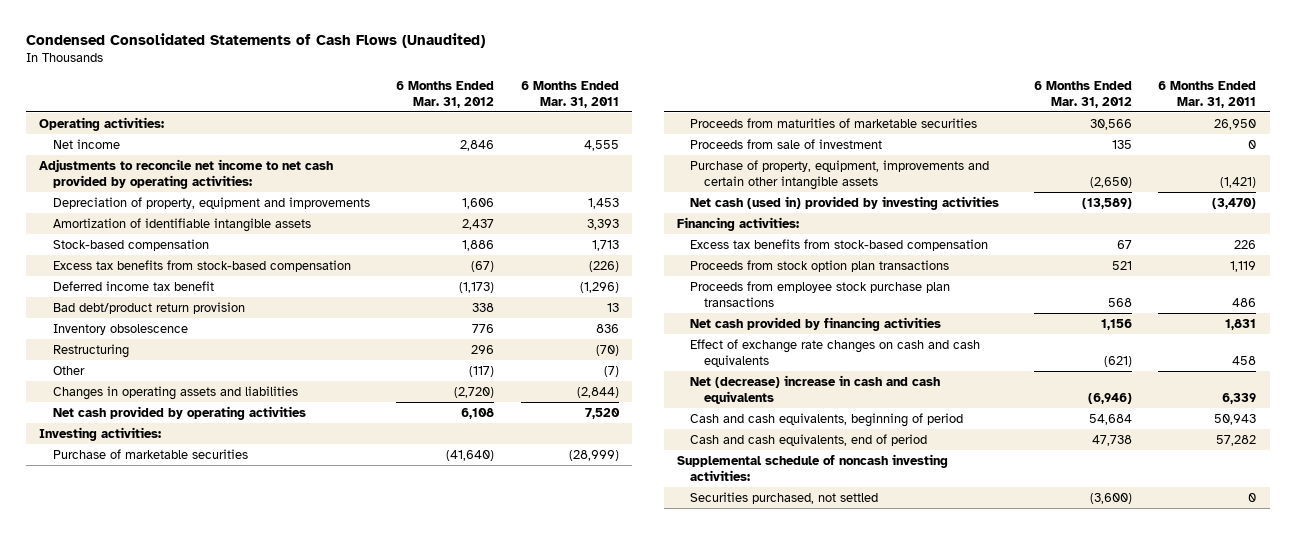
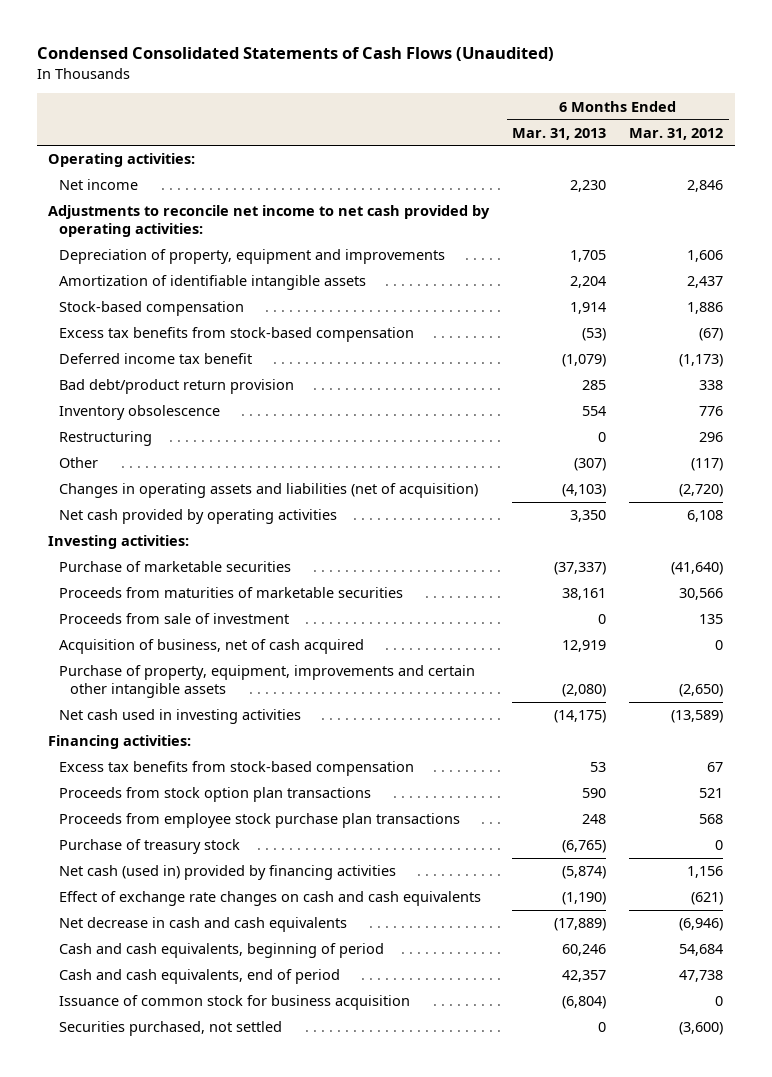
- | 6 Months Ended Mar. 31, 2012 | 6 Months Ended Mar. 31, 2011
+ | 6 Months Ended Mar. 31, 2013 | 6 Months Ended Mar. 31, 2012
- Changes in operating assets and liabilities | (2,720) | (2,844)
+ Changes in operating assets and liabilities (net of acquisition) | (4,103) | (2,720)
+ Acquisition of business, net of cash acquired | 12,919 | 0
- Net cash (used in) provided by investing activities | (13,589) | (3,470)
+ Net cash used in investing activities | (14,175) | (13,589)
- Net cash provided by financing activities | 1,156 | 1,831
+ Purchase of treasury stock | (6,765) | 0
+ Net cash (used in) provided by financing activities | (5,874) | 1,156
- Net (decrease) increase in cash and cash equivalents | (6,946) | 6,339
+ Net decrease in cash and cash equivalents | (17,889) | (6,946)
- Supplemental schedule of noncash investing activities:
+ Issuance of common stock for business acquisition | (6,804) | 0

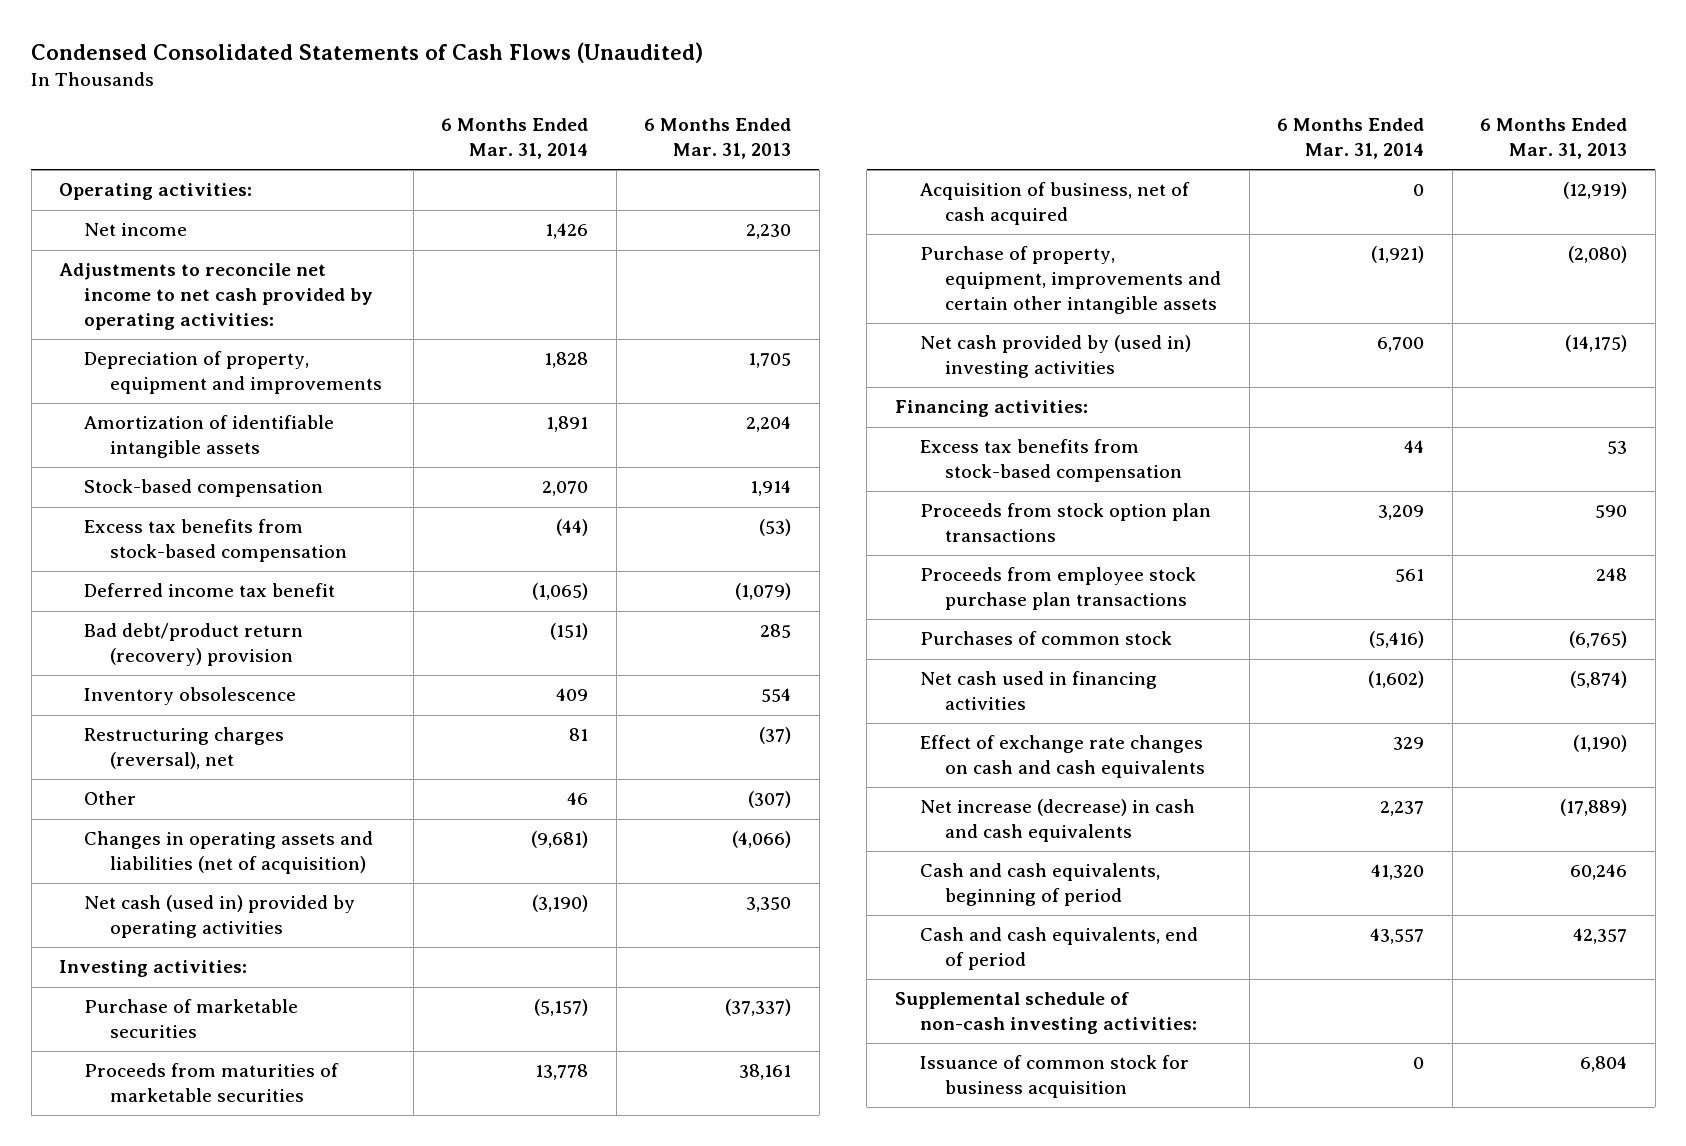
- | 6 Months Ended Mar. 31, 2013 | 6 Months Ended Mar. 31, 2012
+ | 6 Months Ended Mar. 31, 2014 | 6 Months Ended Mar. 31, 2013
- Bad debt/product return provision | 285 | 338
+ Bad debt/product return (recovery) provision | (151) | 285
- Restructuring | 0 | 296
+ Restructuring charges (reversal), net | 81 | (37)
- Changes in operating assets and liabilities (net of acquisition) | (4,103) | (2,720)
- Net cash provided by operating activities | 3,350 | 6,108
+ Changes in operating assets and liabilities (net of acquisition) | (9,681) | (4,066)
+ Net cash (used in) provided by operating activities | (3,190) | 3,350
- Proceeds from sale of investment | 0 | 135
- Acquisition of business, net of cash acquired | 12,919 | 0
+ Acquisition of business, net of cash acquired | 0 | (12,919)
- Net cash used in investing activities | (14,175) | (13,589)
+ Net cash provided by (used in) investing activities | 6,700 | (14,175)
- Purchase of treasury stock | (6,765) | 0
- Net cash (used in) provided by financing activities | (5,874) | 1,156
+ Purchases of common stock | (5,416) | (6,765)
+ Net cash used in financing activities | (1,602) | (5,874)
- Net decrease in cash and cash equivalents | (17,889) | (6,946)
+ Net increase (decrease) in cash and cash equivalents | 2,237 | (17,889)
- Issuance of common stock for business acquisition | (6,804) | 0
- Securities purchased, not settled | 0 | (3,600)
+ Supplemental schedule of non-cash investing activities:
+ Issuance of common stock for business acquisition | 0 | 6,804

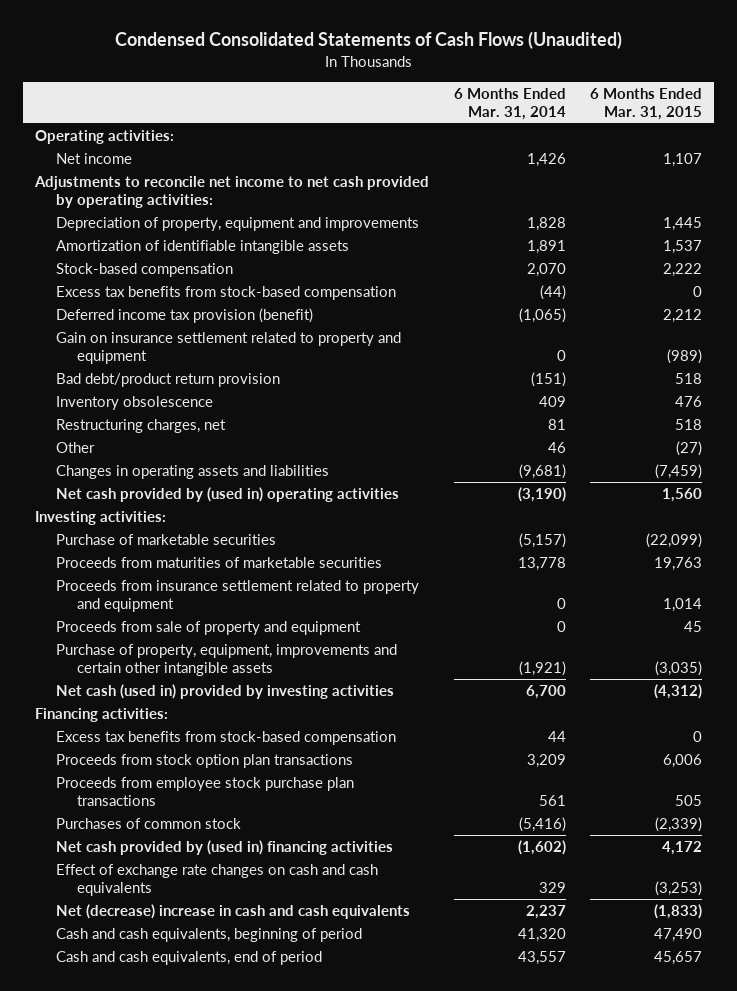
- | 6 Months Ended Mar. 31, 2014 | 6 Months Ended Mar. 31, 2013
+ | 6 Months Ended Mar. 31, 2014 | 6 Months Ended Mar. 31, 2015
- Deferred income tax benefit | (1,065) | (1,079)
- Bad debt/product return (recovery) provision | (151) | 285
+ Deferred income tax provision (benefit) | (1,065) | 2,212
+ Gain on insurance settlement related to property and equipment | 0 | (989)
+ Bad debt/product return provision | (151) | 518
- Restructuring charges (reversal), net | 81 | (37)
+ Restructuring charges, net | 81 | 518
- Changes in operating assets and liabilities (net of acquisition) | (9,681) | (4,066)
- Net cash (used in) provided by operating activities | (3,190) | 3,350
+ Changes in operating assets and liabilities | (9,681) | (7,459)
+ Net cash provided by (used in) operating activities | (3,190) | 1,560
- Acquisition of business, net of cash acquired | 0 | (12,919)
+ Proceeds from insurance settlement related to property and equipment | 0 | 1,014
+ Proceeds from sale of property and equipment | 0 | 45
- Net cash provided by (used in) investing activities | 6,700 | (14,175)
+ Net cash (used in) provided by investing activities | 6,700 | (4,312)
- Net cash used in financing activities | (1,602) | (5,874)
+ Net cash provided by (used in) financing activities | (1,602) | 4,172
- Net increase (decrease) in cash and cash equivalents | 2,237 | (17,889)
+ Net (decrease) increase in cash and cash equivalents | 2,237 | (1,833)
- Supplemental schedule of non-cash investing activities:
- Issuance of common stock for business acquisition | 0 | 6,804

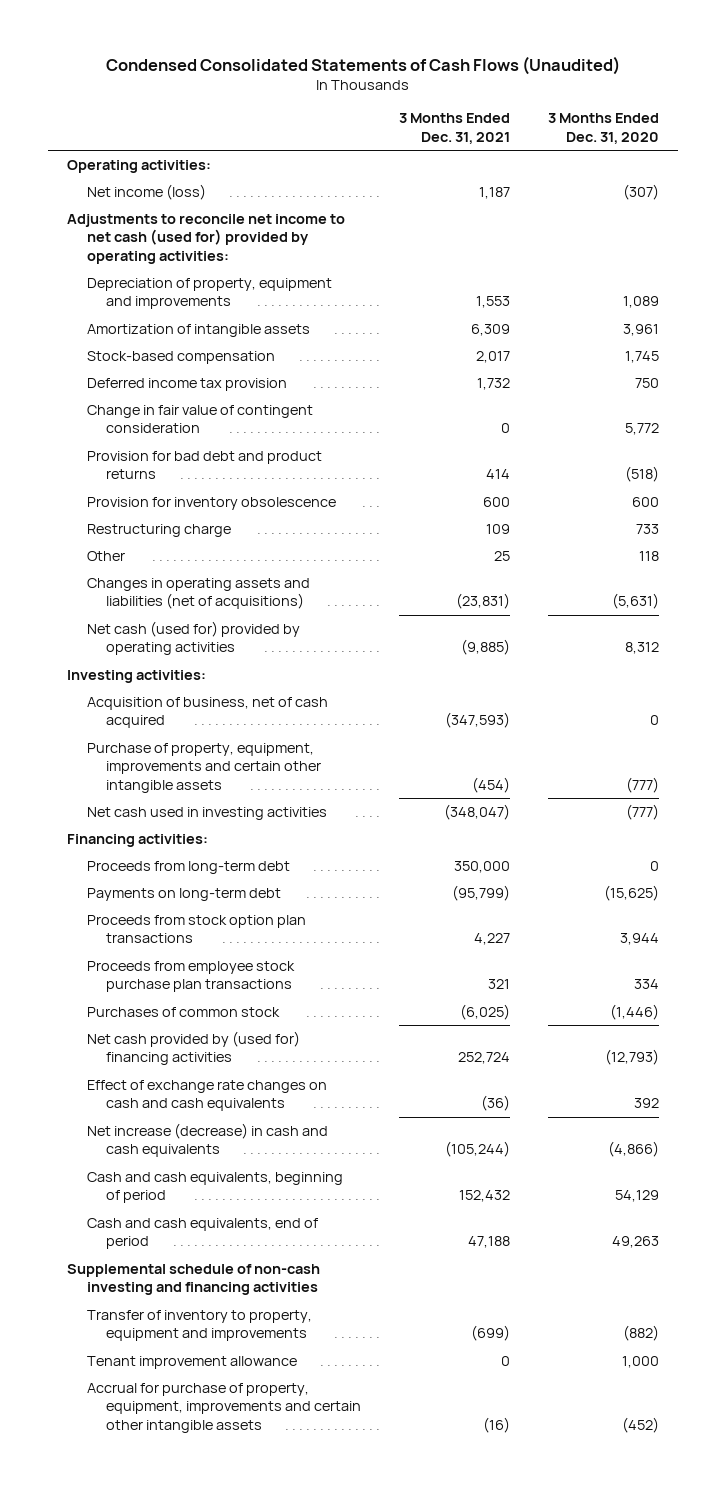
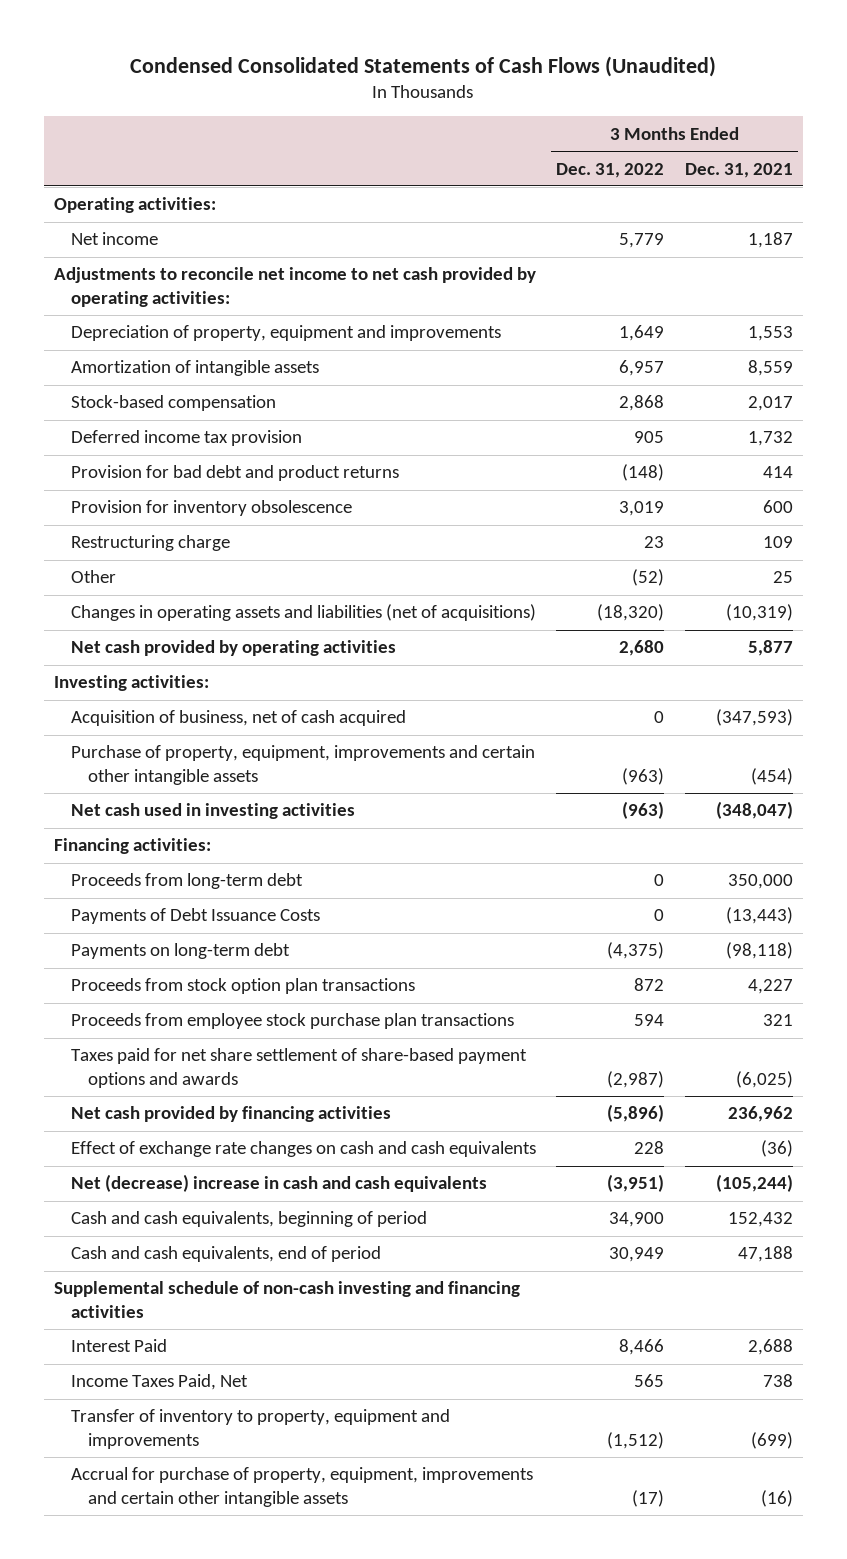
- | 3 Months Ended Dec. 31, 2021 | 3 Months Ended Dec. 31, 2020
+ | 3 Months Ended Dec. 31, 2022 | 3 Months Ended Dec. 31, 2021
- Net income (loss) | 1,187 | (307)
- Adjustments to reconcile net income to net cash (used for) provided by operating activities:
+ Net income | 5,779 | 1,187
+ Adjustments to reconcile net income to net cash provided by operating activities:
- Amortization of intangible assets | 6,309 | 3,961
+ Amortization of intangible assets | 6,957 | 8,559
- Change in fair value of contingent consideration | 0 | 5,772
- Changes in operating assets and liabilities (net of acquisitions) | (23,831) | (5,631)
- Net cash (used for) provided by operating activities | (9,885) | 8,312
+ Changes in operating assets and liabilities (net of acquisitions) | (18,320) | (10,319)
+ Net cash provided by operating activities | 2,680 | 5,877
- Payments on long-term debt | (95,799) | (15,625)
+ Payments of Debt Issuance Costs | 0 | (13,443)
+ Payments on long-term debt | (4,375) | (98,118)
- Purchases of common stock | (6,025) | (1,446)
- Net cash provided by (used for) financing activities | 252,724 | (12,793)
+ Taxes paid for net share settlement of share-based payment options and awards | (2,987) | (6,025)
+ Net cash provided by financing activities | (5,896) | 236,962
- Net increase (decrease) in cash and cash equivalents | (105,244) | (4,866)
+ Net (decrease) increase in cash and cash equivalents | (3,951) | (105,244)
+ Interest Paid | 8,466 | 2,688
+ Income Taxes Paid, Net | 565 | 738
- Tenant improvement allowance | 0 | 1,000

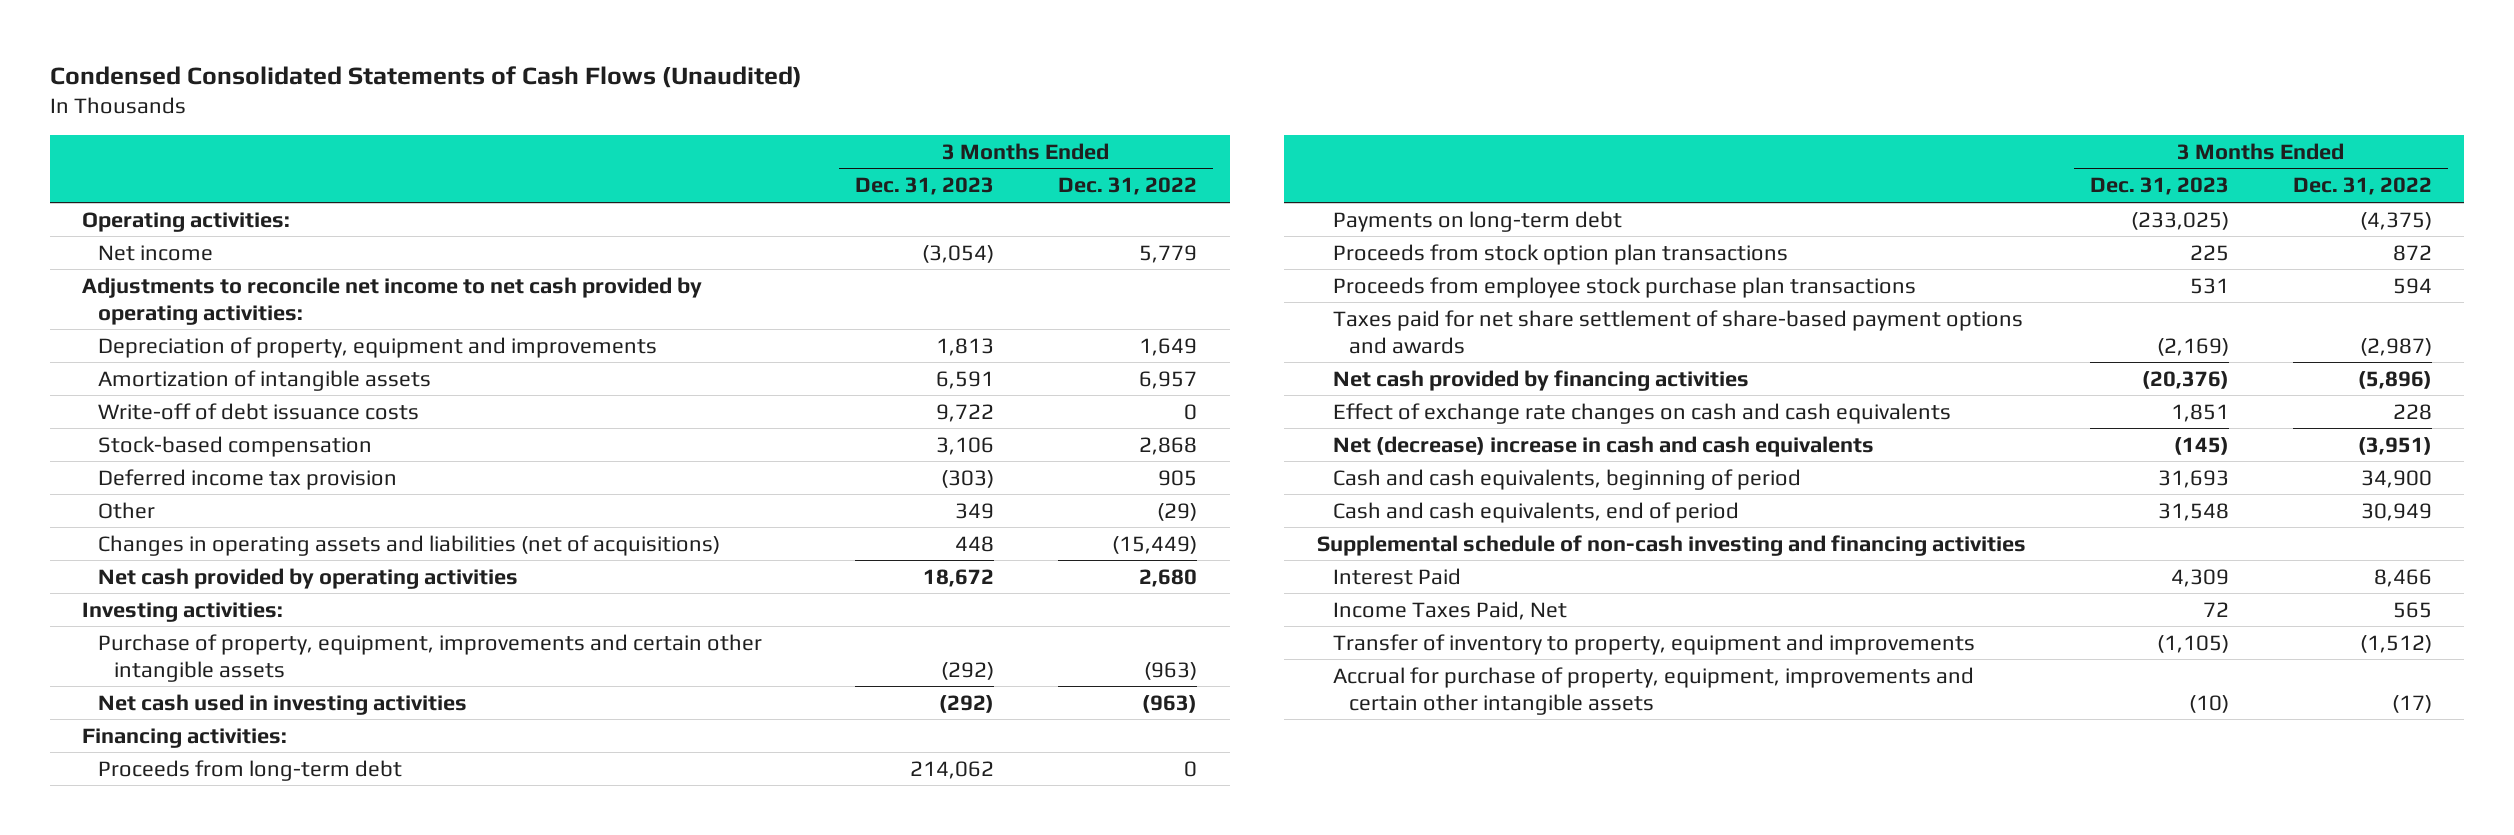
- | 3 Months Ended Dec. 31, 2022 | 3 Months Ended Dec. 31, 2021
+ | 3 Months Ended Dec. 31, 2023 | 3 Months Ended Dec. 31, 2022
+ Write-off of debt issuance costs | 9,722 | 0
- Provision for bad debt and product returns | (148) | 414
- Provision for inventory obsolescence | 3,019 | 600
- Restructuring charge | 23 | 109
- Other | (52) | 25
- Changes in operating assets and liabilities (net of acquisitions) | (18,320) | (10,319)
+ Other | 349 | (29)
+ Changes in operating assets and liabilities (net of acquisitions) | 448 | (15,449)
- Acquisition of business, net of cash acquired | 0 | (347,593)
- Payments of Debt Issuance Costs | 0 | (13,443)

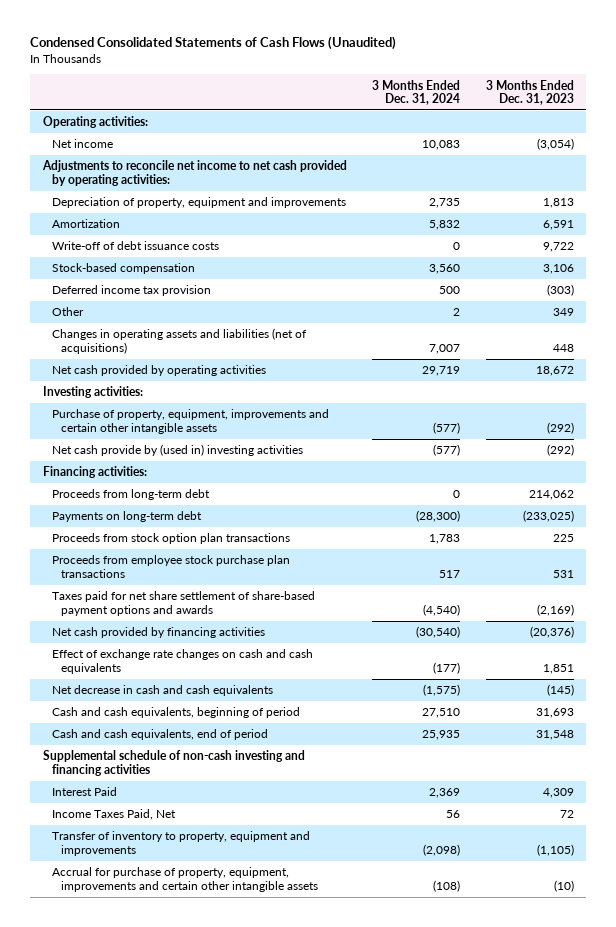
- | 3 Months Ended Dec. 31, 2023 | 3 Months Ended Dec. 31, 2022
+ | 3 Months Ended Dec. 31, 2024 | 3 Months Ended Dec. 31, 2023
- Amortization of intangible assets | 6,591 | 6,957
+ Amortization | 5,832 | 6,591
- Net cash used in investing activities | (292) | (963)
+ Net cash provide by (used in) investing activities | (577) | (292)
- Net (decrease) increase in cash and cash equivalents | (145) | (3,951)
+ Net decrease in cash and cash equivalents | (1,575) | (145)

